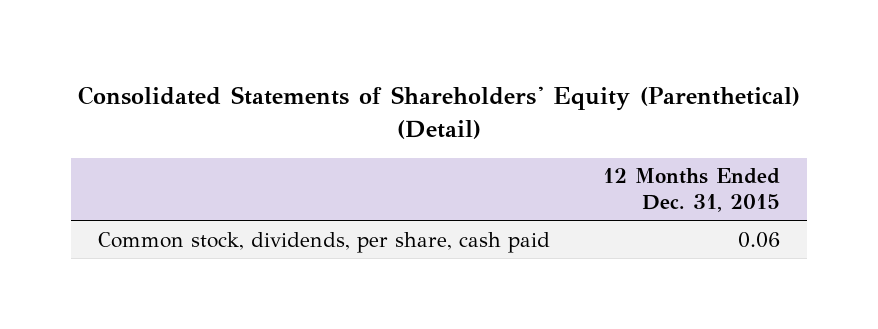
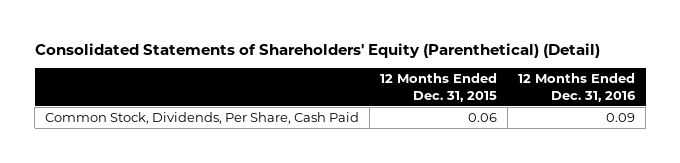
- | 12 Months Ended Dec. 31, 2015
+ | 12 Months Ended Dec. 31, 2015 | 12 Months Ended Dec. 31, 2016
- Common stock, dividends, per share, cash paid | 0.06
+ Common Stock, Dividends, Per Share, Cash Paid | 0.06 | 0.09

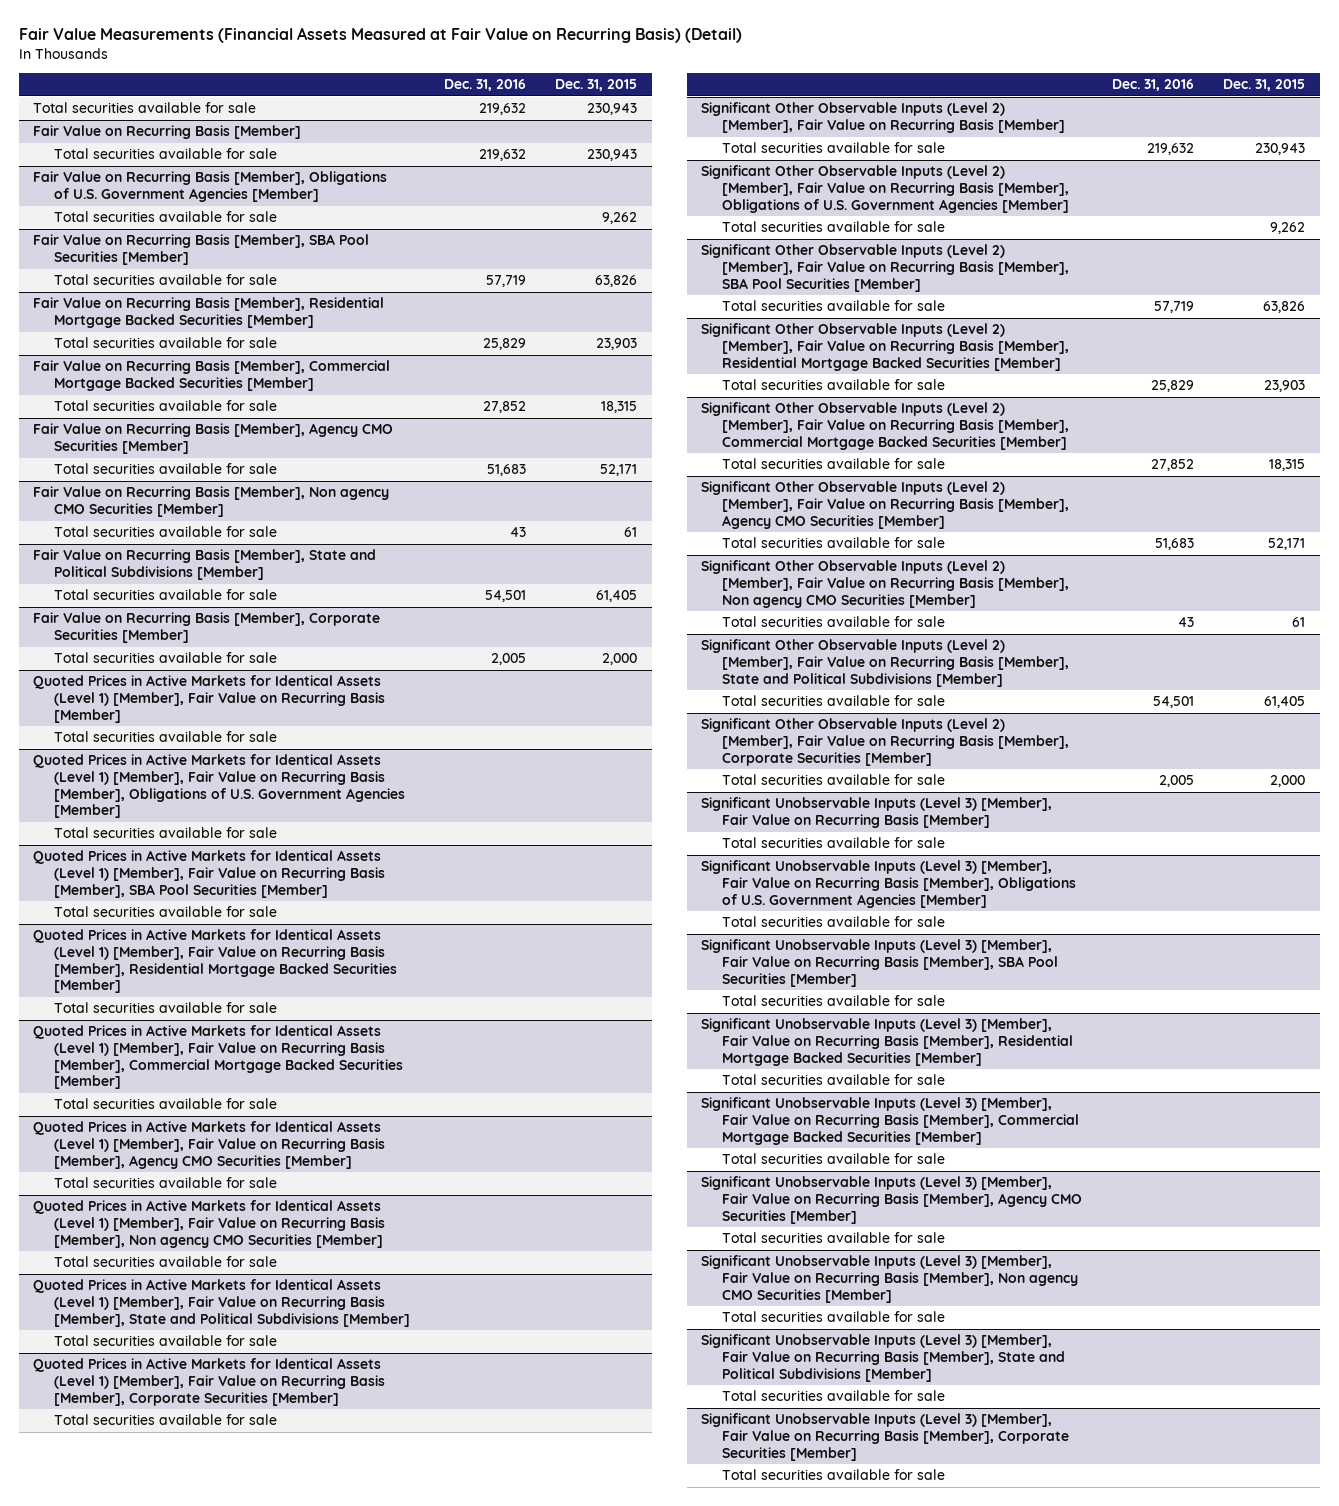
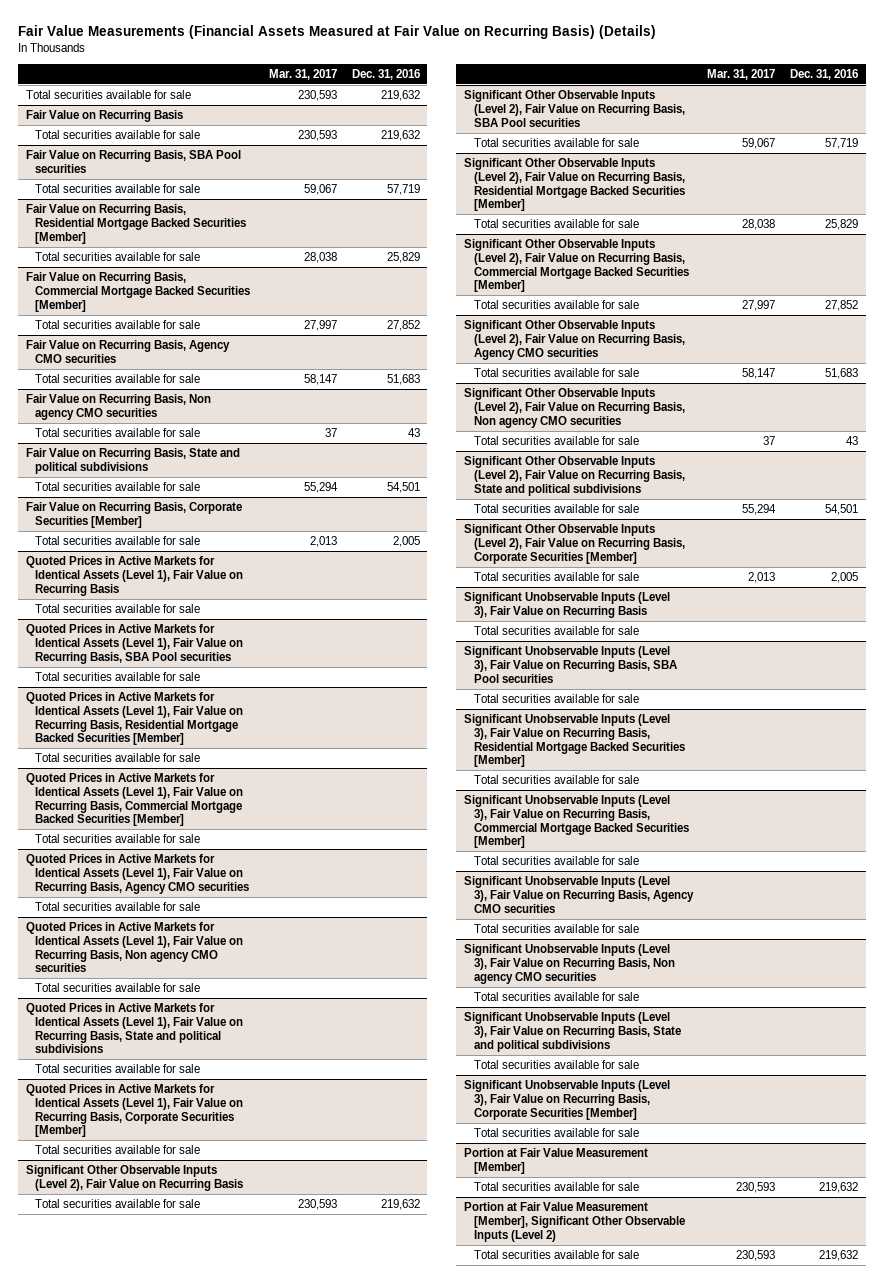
- Fair Value Measurements (Financial Assets Measured at Fair Value on Recurring Basis) (Detail)
+ Fair Value Measurements (Financial Assets Measured at Fair Value on Recurring Basis) (Details)
- | Dec. 31, 2016 | Dec. 31, 2015
+ | Mar. 31, 2017 | Dec. 31, 2016
- Fair Value on Recurring Basis [Member]
+ Fair Value on Recurring Basis
- Fair Value on Recurring Basis [Member], Obligations of U.S. Government Agencies [Member]
- Total securities available for sale | | 9,262
- Fair Value on Recurring Basis [Member], SBA Pool Securities [Member]
+ Fair Value on Recurring Basis, SBA Pool securities
- Fair Value on Recurring Basis [Member], Residential Mortgage Backed Securities [Member]
+ Fair Value on Recurring Basis, Residential Mortgage Backed Securities [Member]
- Fair Value on Recurring Basis [Member], Commercial Mortgage Backed Securities [Member]
+ Fair Value on Recurring Basis, Commercial Mortgage Backed Securities [Member]
- Fair Value on Recurring Basis [Member], Agency CMO Securities [Member]
+ Fair Value on Recurring Basis, Agency CMO securities
- Fair Value on Recurring Basis [Member], Non agency CMO Securities [Member]
+ Fair Value on Recurring Basis, Non agency CMO securities
- Fair Value on Recurring Basis [Member], State and Political Subdivisions [Member]
+ Fair Value on Recurring Basis, State and political subdivisions
- Fair Value on Recurring Basis [Member], Corporate Securities [Member]
+ Fair Value on Recurring Basis, Corporate Securities [Member]
- Quoted Prices in Active Markets for Identical Assets (Level 1) [Member], Fair Value on Recurring Basis [Member]
- Total securities available for sale
- Quoted Prices in Active Markets for Identical Assets (Level 1) [Member], Fair Value on Recurring Basis [Member], Obligations of U.S. Government Agencies [Member]
+ Quoted Prices in Active Markets for Identical Assets (Level 1), Fair Value on Recurring Basis
- Quoted Prices in Active Markets for Identical Assets (Level 1) [Member], Fair Value on Recurring Basis [Member], SBA Pool Securities [Member]
+ Quoted Prices in Active Markets for Identical Assets (Level 1), Fair Value on Recurring Basis, SBA Pool securities
- Quoted Prices in Active Markets for Identical Assets (Level 1) [Member], Fair Value on Recurring Basis [Member], Residential Mortgage Backed Securities [Member]
+ Quoted Prices in Active Markets for Identical Assets (Level 1), Fair Value on Recurring Basis, Residential Mortgage Backed Securities [Member]
- Quoted Prices in Active Markets for Identical Assets (Level 1) [Member], Fair Value on Recurring Basis [Member], Commercial Mortgage Backed Securities [Member]
+ Quoted Prices in Active Markets for Identical Assets (Level 1), Fair Value on Recurring Basis, Commercial Mortgage Backed Securities [Member]
- Quoted Prices in Active Markets for Identical Assets (Level 1) [Member], Fair Value on Recurring Basis [Member], Agency CMO Securities [Member]
+ Quoted Prices in Active Markets for Identical Assets (Level 1), Fair Value on Recurring Basis, Agency CMO securities
- Quoted Prices in Active Markets for Identical Assets (Level 1) [Member], Fair Value on Recurring Basis [Member], Non agency CMO Securities [Member]
+ Quoted Prices in Active Markets for Identical Assets (Level 1), Fair Value on Recurring Basis, Non agency CMO securities
- Quoted Prices in Active Markets for Identical Assets (Level 1) [Member], Fair Value on Recurring Basis [Member], State and Political Subdivisions [Member]
+ Quoted Prices in Active Markets for Identical Assets (Level 1), Fair Value on Recurring Basis, State and political subdivisions
- Quoted Prices in Active Markets for Identical Assets (Level 1) [Member], Fair Value on Recurring Basis [Member], Corporate Securities [Member]
+ Quoted Prices in Active Markets for Identical Assets (Level 1), Fair Value on Recurring Basis, Corporate Securities [Member]
- Significant Other Observable Inputs (Level 2) [Member], Fair Value on Recurring Basis [Member]
+ Significant Other Observable Inputs (Level 2), Fair Value on Recurring Basis
- Significant Other Observable Inputs (Level 2) [Member], Fair Value on Recurring Basis [Member], Obligations of U.S. Government Agencies [Member]
- Total securities available for sale | | 9,262
- Significant Other Observable Inputs (Level 2) [Member], Fair Value on Recurring Basis [Member], SBA Pool Securities [Member]
+ Significant Other Observable Inputs (Level 2), Fair Value on Recurring Basis, SBA Pool securities
- Significant Other Observable Inputs (Level 2) [Member], Fair Value on Recurring Basis [Member], Residential Mortgage Backed Securities [Member]
+ Significant Other Observable Inputs (Level 2), Fair Value on Recurring Basis, Residential Mortgage Backed Securities [Member]
- Significant Other Observable Inputs (Level 2) [Member], Fair Value on Recurring Basis [Member], Commercial Mortgage Backed Securities [Member]
+ Significant Other Observable Inputs (Level 2), Fair Value on Recurring Basis, Commercial Mortgage Backed Securities [Member]
- Significant Other Observable Inputs (Level 2) [Member], Fair Value on Recurring Basis [Member], Agency CMO Securities [Member]
+ Significant Other Observable Inputs (Level 2), Fair Value on Recurring Basis, Agency CMO securities
- Significant Other Observable Inputs (Level 2) [Member], Fair Value on Recurring Basis [Member], Non agency CMO Securities [Member]
+ Significant Other Observable Inputs (Level 2), Fair Value on Recurring Basis, Non agency CMO securities
- Significant Other Observable Inputs (Level 2) [Member], Fair Value on Recurring Basis [Member], State and Political Subdivisions [Member]
+ Significant Other Observable Inputs (Level 2), Fair Value on Recurring Basis, State and political subdivisions
- Significant Other Observable Inputs (Level 2) [Member], Fair Value on Recurring Basis [Member], Corporate Securities [Member]
+ Significant Other Observable Inputs (Level 2), Fair Value on Recurring Basis, Corporate Securities [Member]
- Significant Unobservable Inputs (Level 3) [Member], Fair Value on Recurring Basis [Member]
- Total securities available for sale
- Significant Unobservable Inputs (Level 3) [Member], Fair Value on Recurring Basis [Member], Obligations of U.S. Government Agencies [Member]
+ Significant Unobservable Inputs (Level 3), Fair Value on Recurring Basis
- Significant Unobservable Inputs (Level 3) [Member], Fair Value on Recurring Basis [Member], SBA Pool Securities [Member]
+ Significant Unobservable Inputs (Level 3), Fair Value on Recurring Basis, SBA Pool securities
- Significant Unobservable Inputs (Level 3) [Member], Fair Value on Recurring Basis [Member], Residential Mortgage Backed Securities [Member]
+ Significant Unobservable Inputs (Level 3), Fair Value on Recurring Basis, Residential Mortgage Backed Securities [Member]
- Significant Unobservable Inputs (Level 3) [Member], Fair Value on Recurring Basis [Member], Commercial Mortgage Backed Securities [Member]
+ Significant Unobservable Inputs (Level 3), Fair Value on Recurring Basis, Commercial Mortgage Backed Securities [Member]
- Significant Unobservable Inputs (Level 3) [Member], Fair Value on Recurring Basis [Member], Agency CMO Securities [Member]
+ Significant Unobservable Inputs (Level 3), Fair Value on Recurring Basis, Agency CMO securities
- Significant Unobservable Inputs (Level 3) [Member], Fair Value on Recurring Basis [Member], Non agency CMO Securities [Member]
+ Significant Unobservable Inputs (Level 3), Fair Value on Recurring Basis, Non agency CMO securities
- Significant Unobservable Inputs (Level 3) [Member], Fair Value on Recurring Basis [Member], State and Political Subdivisions [Member]
+ Significant Unobservable Inputs (Level 3), Fair Value on Recurring Basis, State and political subdivisions
- Significant Unobservable Inputs (Level 3) [Member], Fair Value on Recurring Basis [Member], Corporate Securities [Member]
+ Significant Unobservable Inputs (Level 3), Fair Value on Recurring Basis, Corporate Securities [Member]
+ Portion at Fair Value Measurement [Member]
+ Total securities available for sale | 230,593 | 219,632
+ Portion at Fair Value Measurement [Member], Significant Other Observable Inputs (Level 2)
+ Total securities available for sale | 230,593 | 219,632

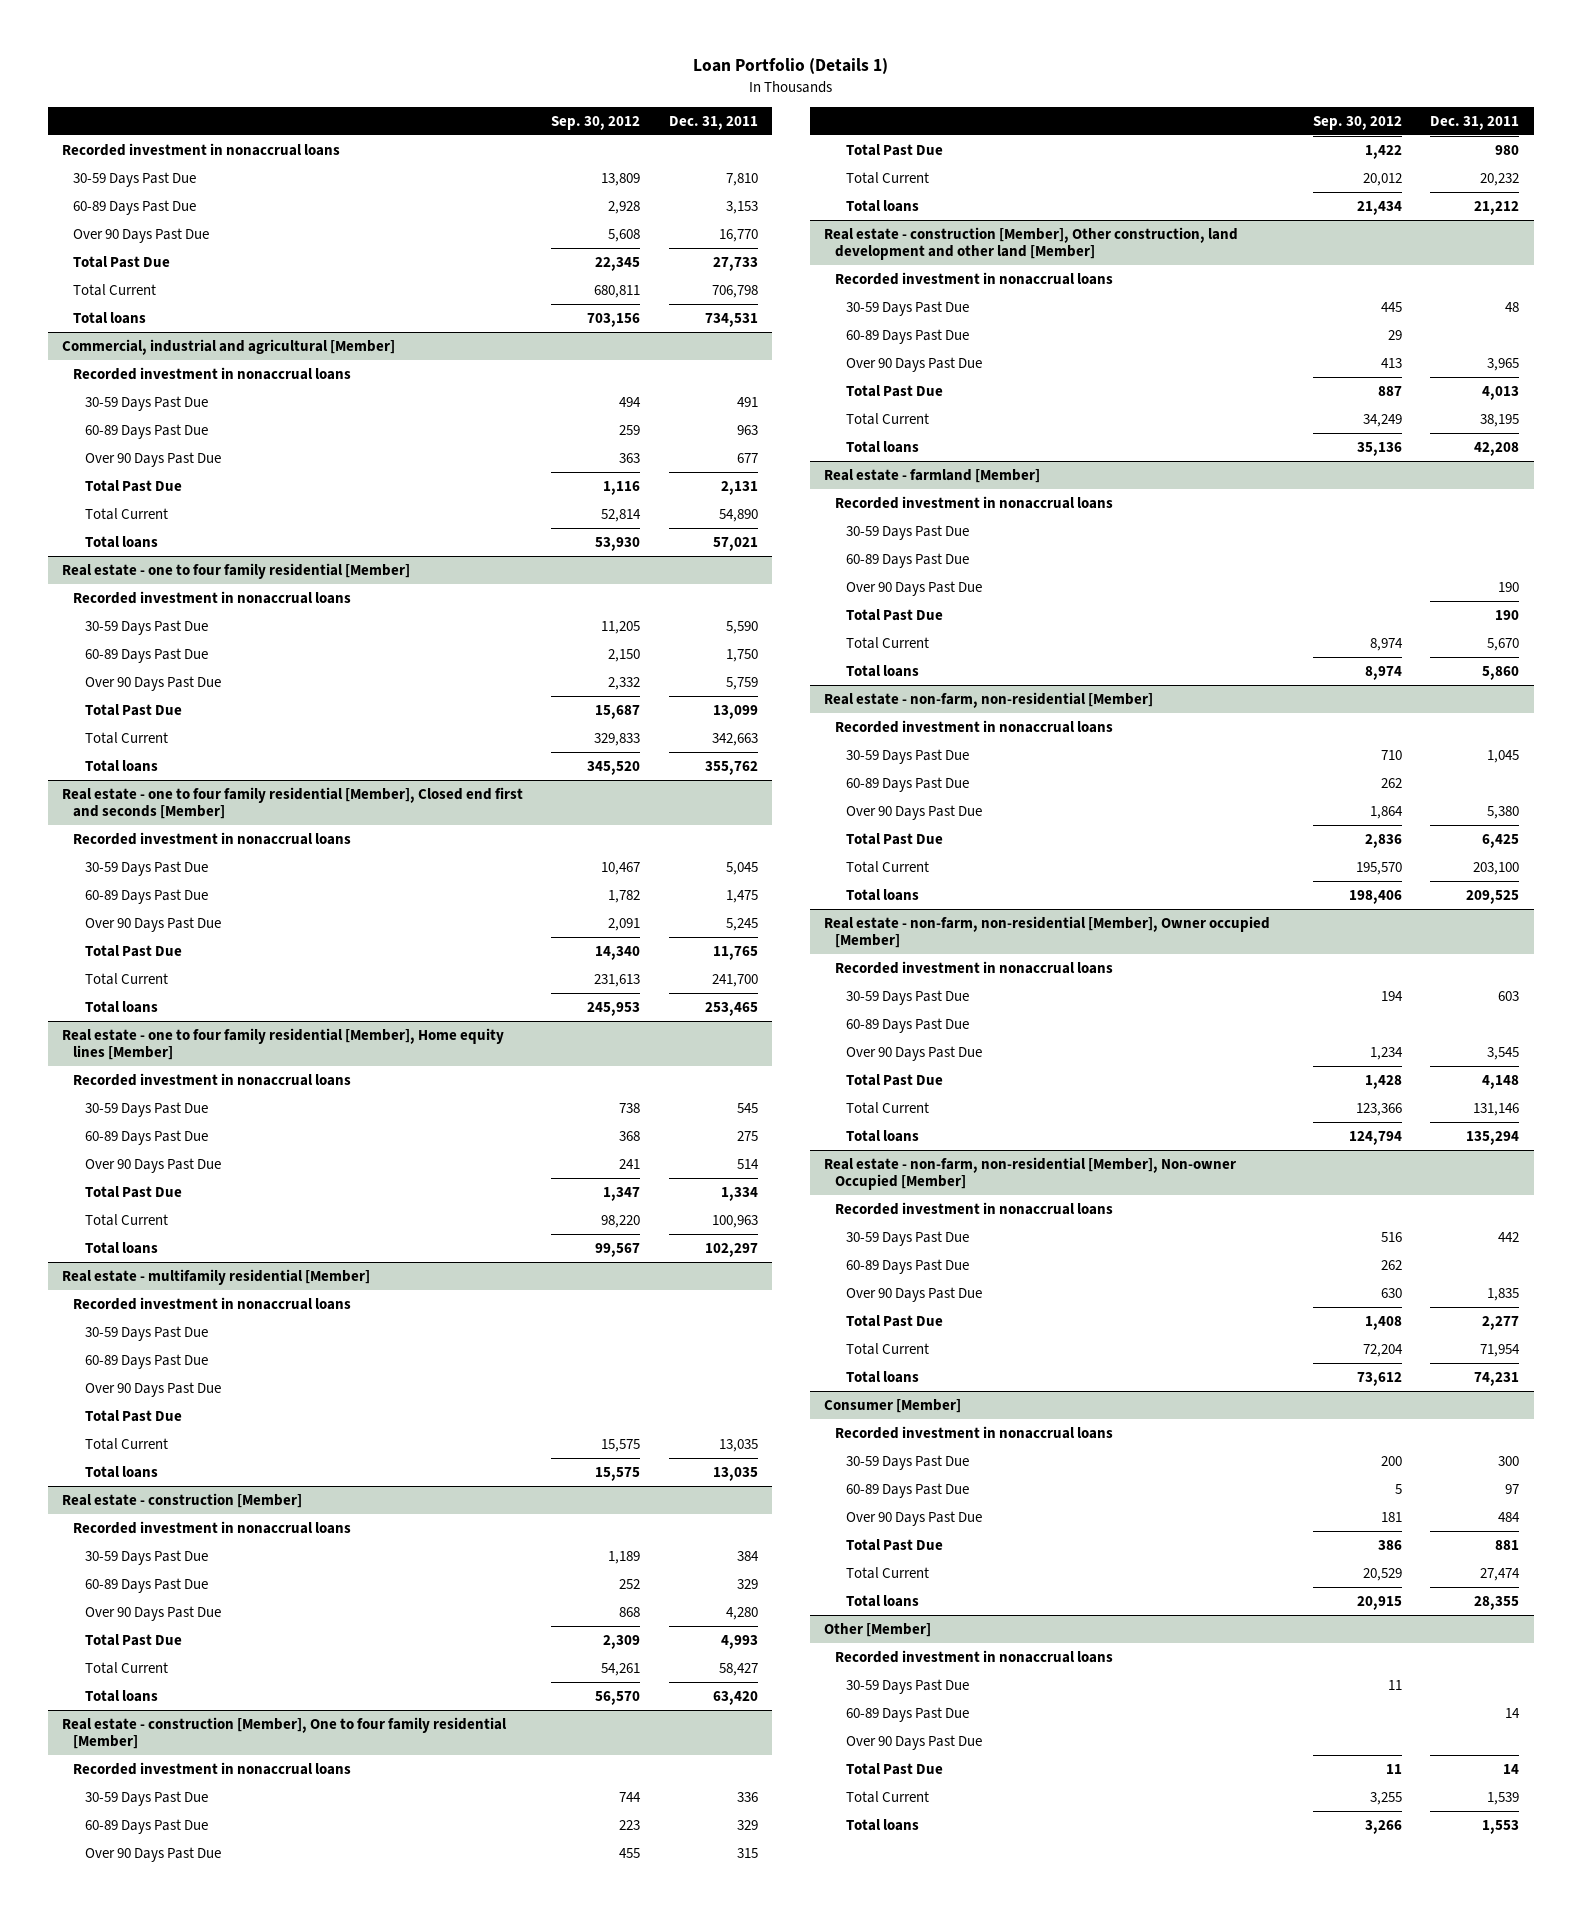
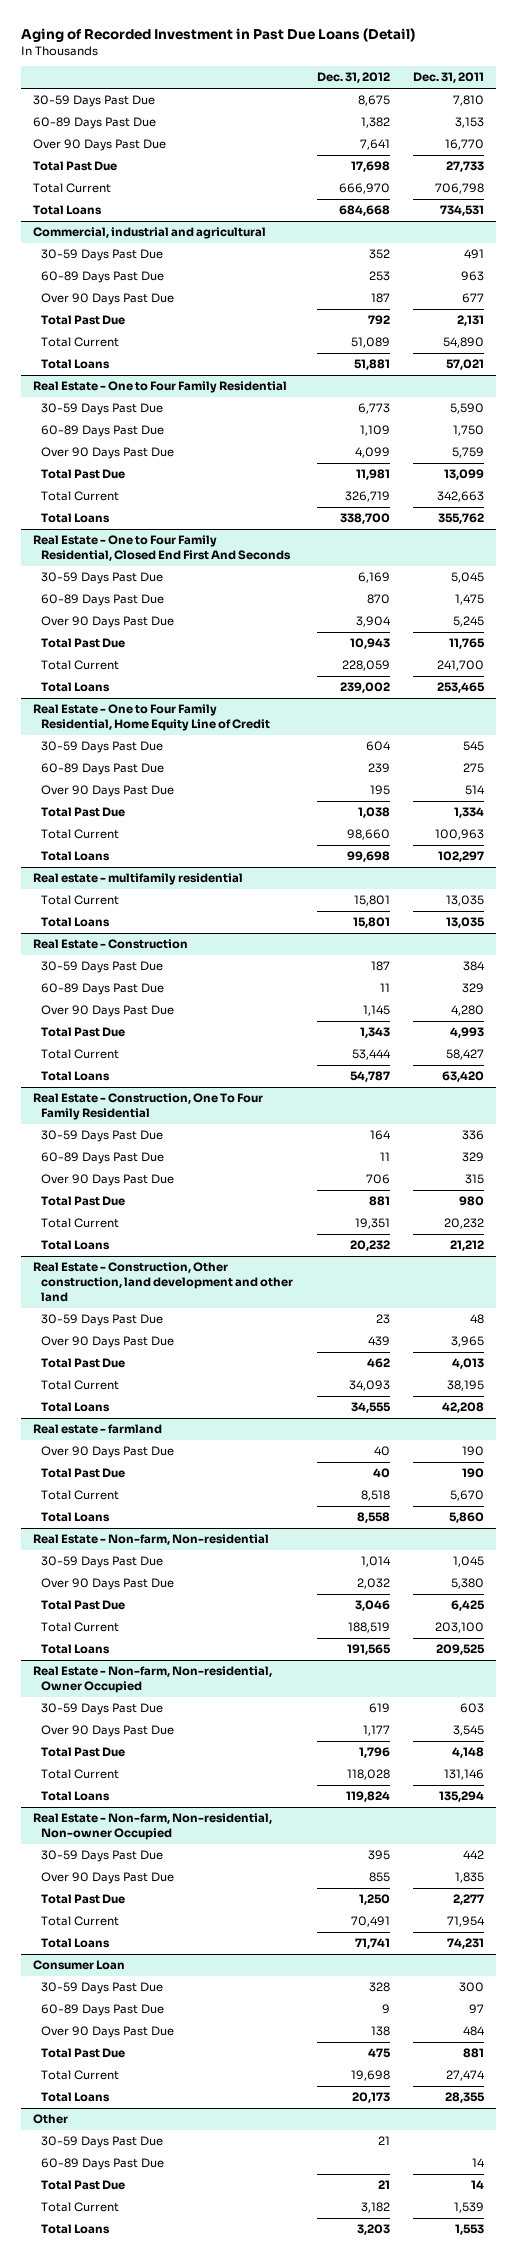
- Loan Portfolio (Details 1)
+ Aging of Recorded Investment in Past Due Loans (Detail)
- | Sep. 30, 2012 | Dec. 31, 2011
+ | Dec. 31, 2012 | Dec. 31, 2011
- Recorded investment in nonaccrual loans
- Total loans | 703,156 | 734,531
- Commercial, industrial and agricultural [Member]
- Recorded investment in nonaccrual loans
+ Total Loans | 684,668 | 734,531
+ Commercial, industrial and agricultural
- Total loans | 53,930 | 57,021
- Real estate - one to four family residential [Member]
- Recorded investment in nonaccrual loans
+ Total Loans | 51,881 | 57,021
+ Real Estate - One to Four Family Residential
- Total loans | 345,520 | 355,762
- Real estate - one to four family residential [Member], Closed end first and seconds [Member]
- Recorded investment in nonaccrual loans
+ Total Loans | 338,700 | 355,762
+ Real Estate - One to Four Family Residential, Closed End First And Seconds
- Total loans | 245,953 | 253,465
- Real estate - one to four family residential [Member], Home equity lines [Member]
- Recorded investment in nonaccrual loans
+ Total Loans | 239,002 | 253,465
+ Real Estate - One to Four Family Residential, Home Equity Line of Credit
- Total loans | 99,567 | 102,297
- Real estate - multifamily residential [Member]
- Recorded investment in nonaccrual loans
- 30-59 Days Past Due
- 60-89 Days Past Due
- Over 90 Days Past Due
- Total Past Due
+ Total Loans | 99,698 | 102,297
+ Real estate - multifamily residential
- Total loans | 15,575 | 13,035
- Real estate - construction [Member]
- Recorded investment in nonaccrual loans
+ Total Loans | 15,801 | 13,035
+ Real Estate - Construction
- Total loans | 56,570 | 63,420
- Real estate - construction [Member], One to four family residential [Member]
- Recorded investment in nonaccrual loans
+ Total Loans | 54,787 | 63,420
+ Real Estate - Construction, One To Four Family Residential
- Total loans | 21,434 | 21,212
- Real estate - construction [Member], Other construction, land development and other land [Member]
- Recorded investment in nonaccrual loans
+ Total Loans | 20,232 | 21,212
+ Real Estate - Construction, Other construction, land development and other land
- 60-89 Days Past Due | 29 |
- Total loans | 35,136 | 42,208
- Real estate - farmland [Member]
- Recorded investment in nonaccrual loans
- 30-59 Days Past Due
- 60-89 Days Past Due
+ Total Loans | 34,555 | 42,208
+ Real estate - farmland
- Total loans | 8,974 | 5,860
- Real estate - non-farm, non-residential [Member]
- Recorded investment in nonaccrual loans
+ Total Loans | 8,558 | 5,860
+ Real Estate - Non-farm, Non-residential
- 60-89 Days Past Due | 262 |
- Total loans | 198,406 | 209,525
- Real estate - non-farm, non-residential [Member], Owner occupied [Member]
- Recorded investment in nonaccrual loans
+ Total Loans | 191,565 | 209,525
+ Real Estate - Non-farm, Non-residential, Owner Occupied
- 60-89 Days Past Due
- Total loans | 124,794 | 135,294
- Real estate - non-farm, non-residential [Member], Non-owner Occupied [Member]
- Recorded investment in nonaccrual loans
+ Total Loans | 119,824 | 135,294
+ Real Estate - Non-farm, Non-residential, Non-owner Occupied
- 60-89 Days Past Due | 262 |
- Total loans | 73,612 | 74,231
- Consumer [Member]
- Recorded investment in nonaccrual loans
+ Total Loans | 71,741 | 74,231
+ Consumer Loan
- Total loans | 20,915 | 28,355
- Other [Member]
- Recorded investment in nonaccrual loans
+ Total Loans | 20,173 | 28,355
+ Other
- Over 90 Days Past Due
- Total loans | 3,266 | 1,553
+ Total Loans | 3,203 | 1,553

